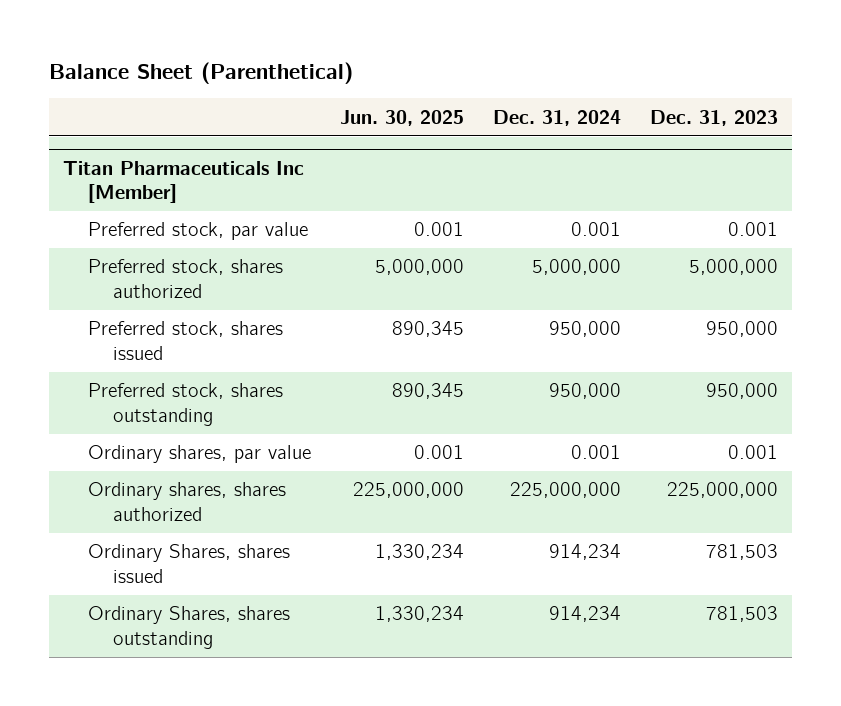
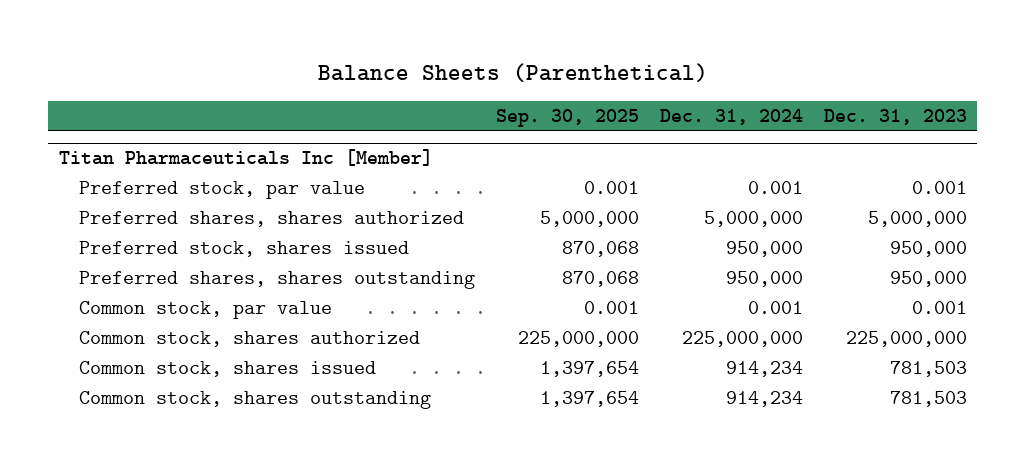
- Balance Sheet (Parenthetical)
+ Balance Sheets (Parenthetical)
- | Jun. 30, 2025 | Dec. 31, 2024 | Dec. 31, 2023
+ | Sep. 30, 2025 | Dec. 31, 2024 | Dec. 31, 2023
@ Titan Pharmaceuticals Inc [Member]
- Preferred stock, shares authorized | 5,000,000 | 5,000,000 | 5,000,000
+ Preferred shares, shares authorized | 5,000,000 | 5,000,000 | 5,000,000
- Preferred stock, shares outstanding | 890,345 | 950,000 | 950,000
- Ordinary shares, par value | 0.001 | 0.001 | 0.001
- Ordinary shares, shares authorized | 225,000,000 | 225,000,000 | 225,000,000
- Ordinary Shares, shares issued | 1,330,234 | 914,234 | 781,503
- Ordinary Shares, shares outstanding | 1,330,234 | 914,234 | 781,503
+ Preferred shares, shares outstanding | 870,068 | 950,000 | 950,000
+ Common stock, par value | 0.001 | 0.001 | 0.001
+ Common stock, shares authorized | 225,000,000 | 225,000,000 | 225,000,000
+ Common stock, shares issued | 1,397,654 | 914,234 | 781,503
+ Common stock, shares outstanding | 1,397,654 | 914,234 | 781,503

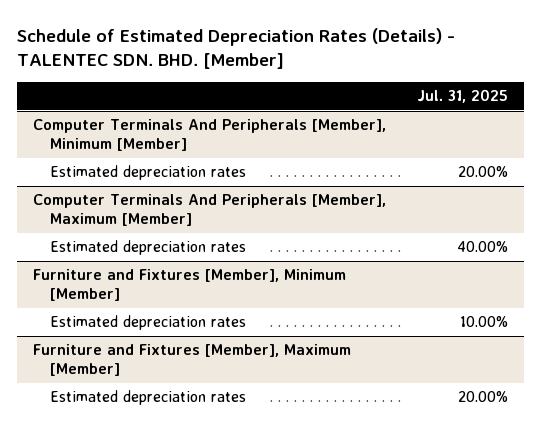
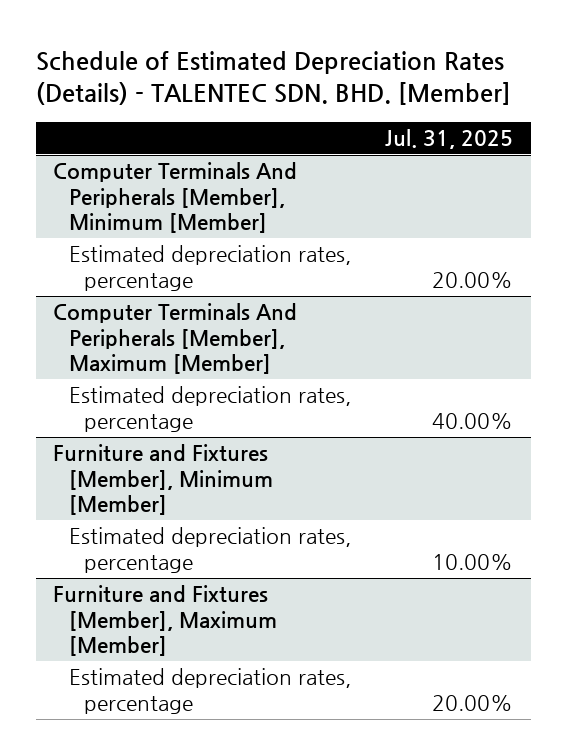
@ Computer Terminals And Peripherals [Member], Minimum [Member]
- Estimated depreciation rates | 20.00%
+ Estimated depreciation rates, percentage | 20.00%
@ Computer Terminals And Peripherals [Member], Maximum [Member]
- Estimated depreciation rates | 40.00%
+ Estimated depreciation rates, percentage | 40.00%
@ Furniture and Fixtures [Member], Minimum [Member]
- Estimated depreciation rates | 10.00%
+ Estimated depreciation rates, percentage | 10.00%
@ Furniture and Fixtures [Member], Maximum [Member]
- Estimated depreciation rates | 20.00%
+ Estimated depreciation rates, percentage | 20.00%

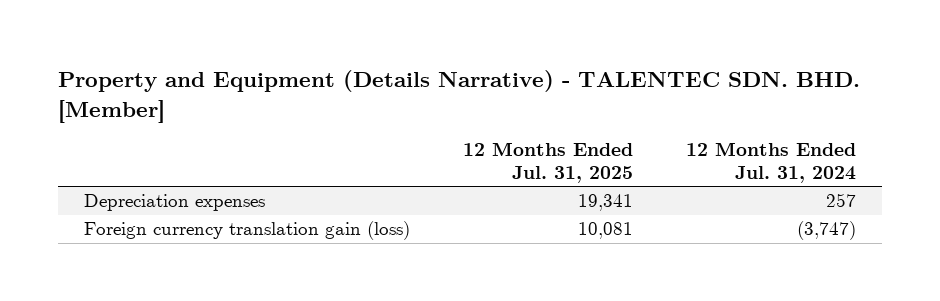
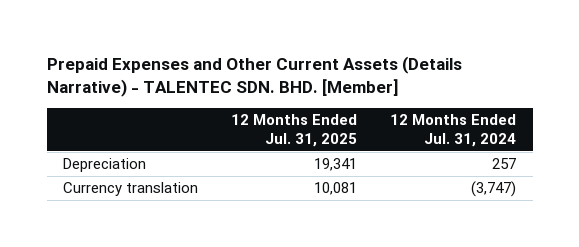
- Property and Equipment (Details Narrative) - TALENTEC SDN. BHD. [Member]
+ Prepaid Expenses and Other Current Assets (Details Narrative) - TALENTEC SDN. BHD. [Member]
- Depreciation expenses | 19,341 | 257
- Foreign currency translation gain (loss) | 10,081 | (3,747)
+ Depreciation | 19,341 | 257
+ Currency translation | 10,081 | (3,747)

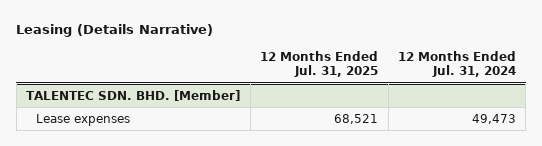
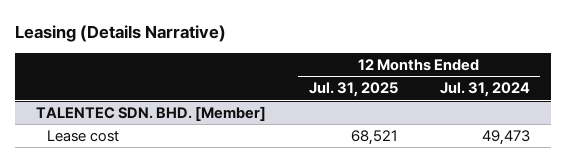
@ TALENTEC SDN. BHD. [Member]
- Lease expenses | 68,521 | 49,473
+ Lease cost | 68,521 | 49,473

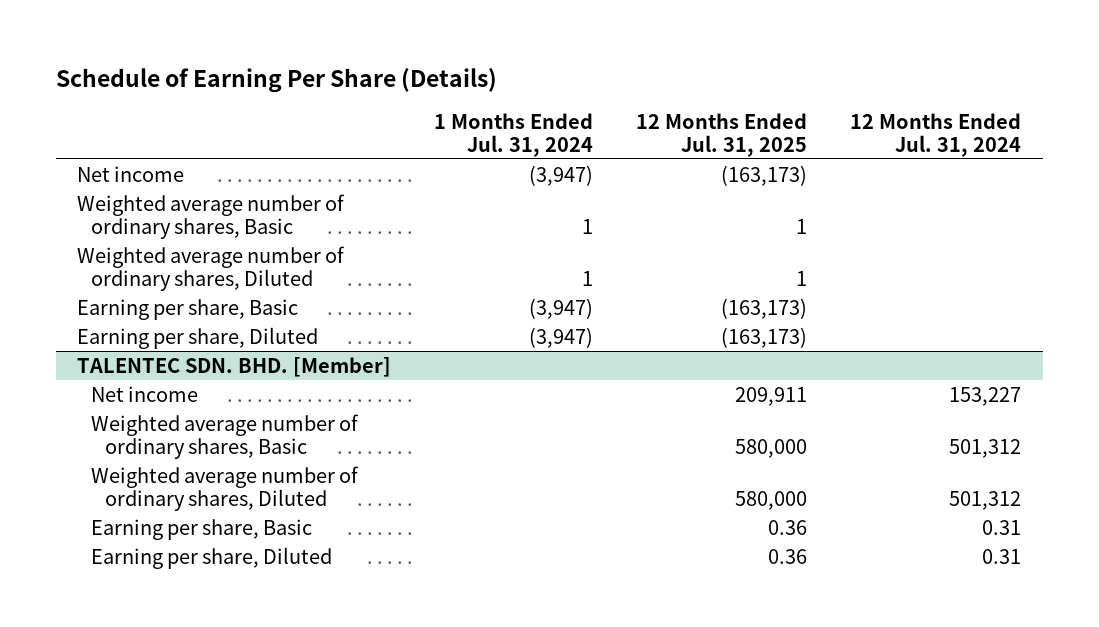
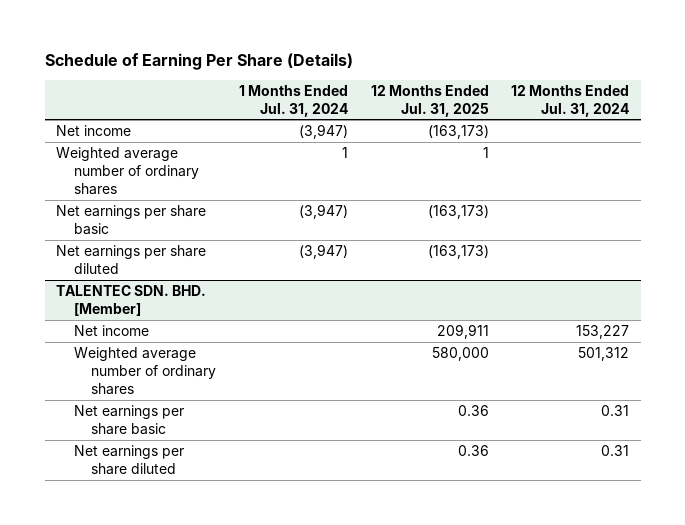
- Weighted average number of ordinary shares, Basic | 1 | 1 |
- Weighted average number of ordinary shares, Diluted | 1 | 1 |
- Earning per share, Basic | (3,947) | (163,173) |
- Earning per share, Diluted | (3,947) | (163,173) |
+ Weighted average number of ordinary shares | 1 | 1 |
+ Net earnings per share basic | (3,947) | (163,173) |
+ Net earnings per share diluted | (3,947) | (163,173) |
@ TALENTEC SDN. BHD. [Member]
- Weighted average number of ordinary shares, Basic | | 580,000 | 501,312
- Weighted average number of ordinary shares, Diluted | | 580,000 | 501,312
- Earning per share, Basic | | 0.36 | 0.31
- Earning per share, Diluted | | 0.36 | 0.31
+ Weighted average number of ordinary shares | | 580,000 | 501,312
+ Net earnings per share basic | | 0.36 | 0.31
+ Net earnings per share diluted | | 0.36 | 0.31

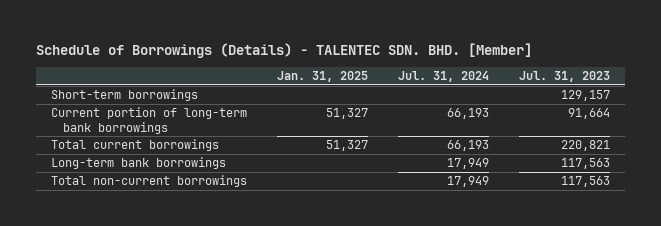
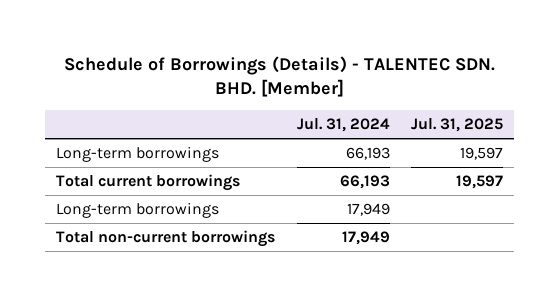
- | Jan. 31, 2025 | Jul. 31, 2024 | Jul. 31, 2023
+ | Jul. 31, 2024 | Jul. 31, 2025
- Short-term borrowings | | | 129,157
- Current portion of long-term bank borrowings | 51,327 | 66,193 | 91,664
+ Long-term borrowings | 66,193 | 19,597
- Long-term bank borrowings | | 17,949 | 117,563
+ Long-term borrowings | 17,949 |

